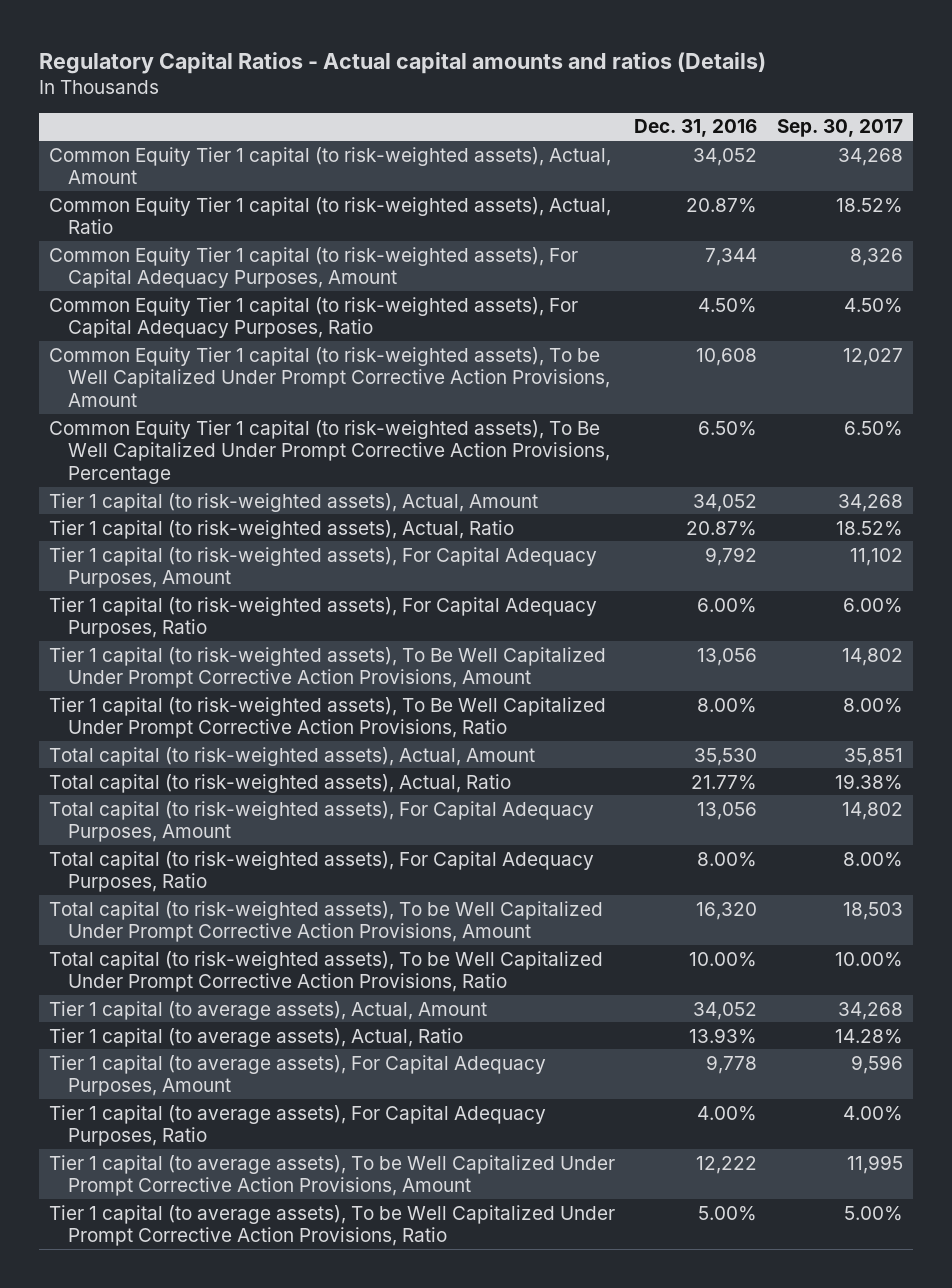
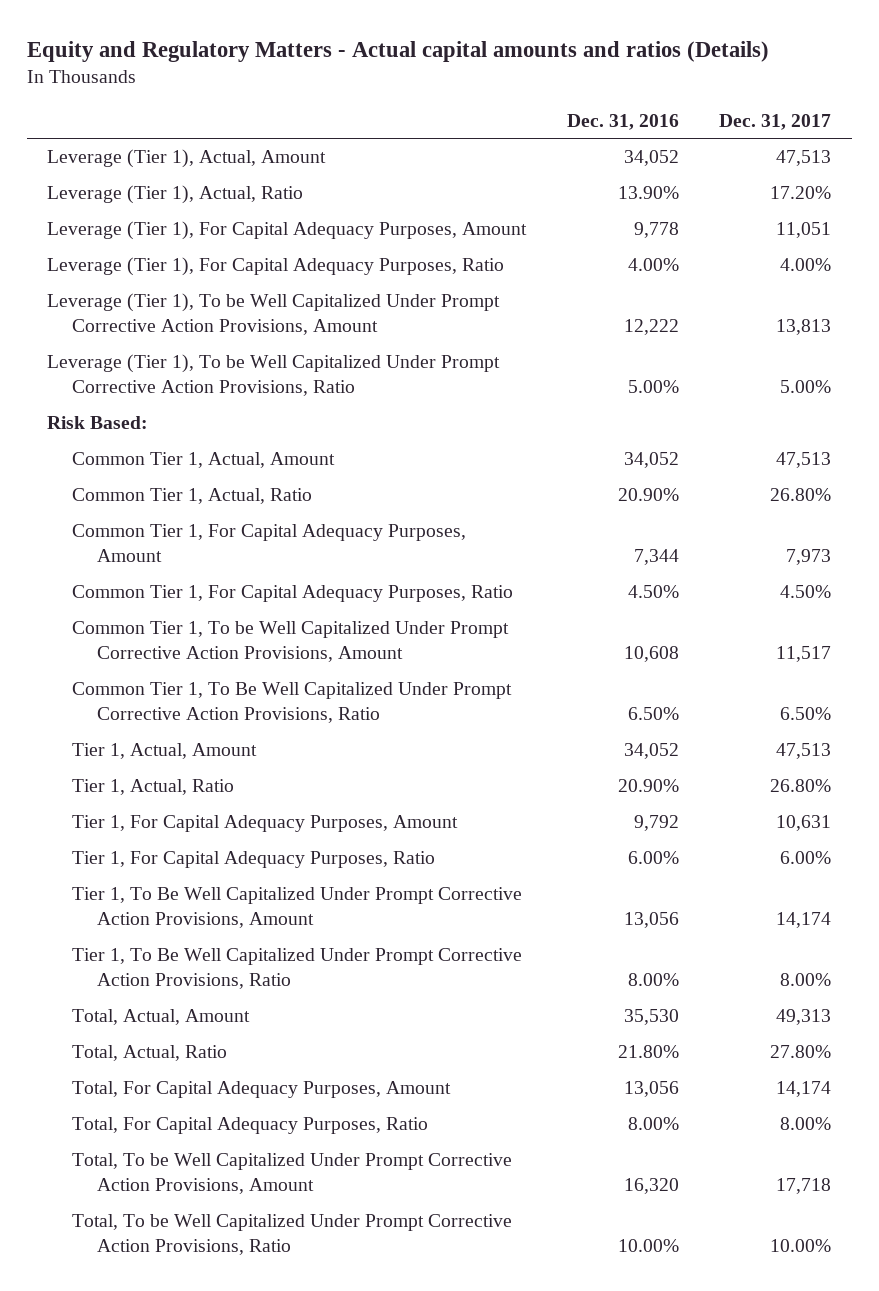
- Regulatory Capital Ratios - Actual capital amounts and ratios (Details)
+ Equity and Regulatory Matters - Actual capital amounts and ratios (Details)
- | Dec. 31, 2016 | Sep. 30, 2017
+ | Dec. 31, 2016 | Dec. 31, 2017
- Common Equity Tier 1 capital (to risk-weighted assets), Actual, Amount | 34,052 | 34,268
- Common Equity Tier 1 capital (to risk-weighted assets), Actual, Ratio | 20.87% | 18.52%
- Common Equity Tier 1 capital (to risk-weighted assets), For Capital Adequacy Purposes, Amount | 7,344 | 8,326
- Common Equity Tier 1 capital (to risk-weighted assets), For Capital Adequacy Purposes, Ratio | 4.50% | 4.50%
- Common Equity Tier 1 capital (to risk-weighted assets), To be Well Capitalized Under Prompt Corrective Action Provisions, Amount | 10,608 | 12,027
- Common Equity Tier 1 capital (to risk-weighted assets), To Be Well Capitalized Under Prompt Corrective Action Provisions, Percentage | 6.50% | 6.50%
- Tier 1 capital (to risk-weighted assets), Actual, Amount | 34,052 | 34,268
- Tier 1 capital (to risk-weighted assets), Actual, Ratio | 20.87% | 18.52%
- Tier 1 capital (to risk-weighted assets), For Capital Adequacy Purposes, Amount | 9,792 | 11,102
- Tier 1 capital (to risk-weighted assets), For Capital Adequacy Purposes, Ratio | 6.00% | 6.00%
- Tier 1 capital (to risk-weighted assets), To Be Well Capitalized Under Prompt Corrective Action Provisions, Amount | 13,056 | 14,802
- Tier 1 capital (to risk-weighted assets), To Be Well Capitalized Under Prompt Corrective Action Provisions, Ratio | 8.00% | 8.00%
- Total capital (to risk-weighted assets), Actual, Amount | 35,530 | 35,851
- Total capital (to risk-weighted assets), Actual, Ratio | 21.77% | 19.38%
- Total capital (to risk-weighted assets), For Capital Adequacy Purposes, Amount | 13,056 | 14,802
- Total capital (to risk-weighted assets), For Capital Adequacy Purposes, Ratio | 8.00% | 8.00%
- Total capital (to risk-weighted assets), To be Well Capitalized Under Prompt Corrective Action Provisions, Amount | 16,320 | 18,503
- Total capital (to risk-weighted assets), To be Well Capitalized Under Prompt Corrective Action Provisions, Ratio | 10.00% | 10.00%
- Tier 1 capital (to average assets), Actual, Amount | 34,052 | 34,268
- Tier 1 capital (to average assets), Actual, Ratio | 13.93% | 14.28%
- Tier 1 capital (to average assets), For Capital Adequacy Purposes, Amount | 9,778 | 9,596
- Tier 1 capital (to average assets), For Capital Adequacy Purposes, Ratio | 4.00% | 4.00%
- Tier 1 capital (to average assets), To be Well Capitalized Under Prompt Corrective Action Provisions, Amount | 12,222 | 11,995
- Tier 1 capital (to average assets), To be Well Capitalized Under Prompt Corrective Action Provisions, Ratio | 5.00% | 5.00%
+ Leverage (Tier 1), Actual, Amount | 34,052 | 47,513
+ Leverage (Tier 1), Actual, Ratio | 13.90% | 17.20%
+ Leverage (Tier 1), For Capital Adequacy Purposes, Amount | 9,778 | 11,051
+ Leverage (Tier 1), For Capital Adequacy Purposes, Ratio | 4.00% | 4.00%
+ Leverage (Tier 1), To be Well Capitalized Under Prompt Corrective Action Provisions, Amount | 12,222 | 13,813
+ Leverage (Tier 1), To be Well Capitalized Under Prompt Corrective Action Provisions, Ratio | 5.00% | 5.00%
+ Risk Based:
+ Common Tier 1, Actual, Amount | 34,052 | 47,513
+ Common Tier 1, Actual, Ratio | 20.90% | 26.80%
+ Common Tier 1, For Capital Adequacy Purposes, Amount | 7,344 | 7,973
+ Common Tier 1, For Capital Adequacy Purposes, Ratio | 4.50% | 4.50%
+ Common Tier 1, To be Well Capitalized Under Prompt Corrective Action Provisions, Amount | 10,608 | 11,517
+ Common Tier 1, To Be Well Capitalized Under Prompt Corrective Action Provisions, Ratio | 6.50% | 6.50%
+ Tier 1, Actual, Amount | 34,052 | 47,513
+ Tier 1, Actual, Ratio | 20.90% | 26.80%
+ Tier 1, For Capital Adequacy Purposes, Amount | 9,792 | 10,631
+ Tier 1, For Capital Adequacy Purposes, Ratio | 6.00% | 6.00%
+ Tier 1, To Be Well Capitalized Under Prompt Corrective Action Provisions, Amount | 13,056 | 14,174
+ Tier 1, To Be Well Capitalized Under Prompt Corrective Action Provisions, Ratio | 8.00% | 8.00%
+ Total, Actual, Amount | 35,530 | 49,313
+ Total, Actual, Ratio | 21.80% | 27.80%
+ Total, For Capital Adequacy Purposes, Amount | 13,056 | 14,174
+ Total, For Capital Adequacy Purposes, Ratio | 8.00% | 8.00%
+ Total, To be Well Capitalized Under Prompt Corrective Action Provisions, Amount | 16,320 | 17,718
+ Total, To be Well Capitalized Under Prompt Corrective Action Provisions, Ratio | 10.00% | 10.00%

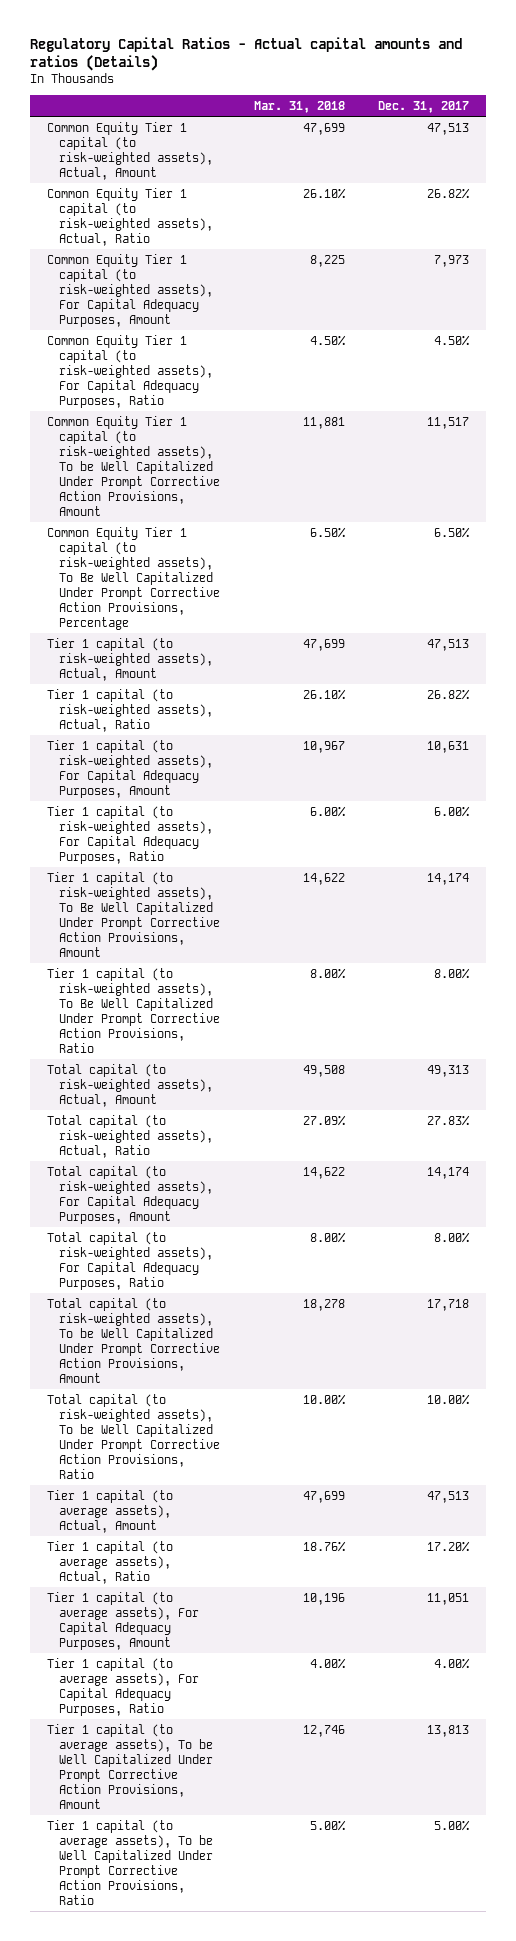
- Equity and Regulatory Matters - Actual capital amounts and ratios (Details)
+ Regulatory Capital Ratios - Actual capital amounts and ratios (Details)
- | Dec. 31, 2016 | Dec. 31, 2017
+ | Mar. 31, 2018 | Dec. 31, 2017
- Leverage (Tier 1), Actual, Amount | 34,052 | 47,513
- Leverage (Tier 1), Actual, Ratio | 13.90% | 17.20%
- Leverage (Tier 1), For Capital Adequacy Purposes, Amount | 9,778 | 11,051
- Leverage (Tier 1), For Capital Adequacy Purposes, Ratio | 4.00% | 4.00%
- Leverage (Tier 1), To be Well Capitalized Under Prompt Corrective Action Provisions, Amount | 12,222 | 13,813
- Leverage (Tier 1), To be Well Capitalized Under Prompt Corrective Action Provisions, Ratio | 5.00% | 5.00%
- Risk Based:
- Common Tier 1, Actual, Amount | 34,052 | 47,513
- Common Tier 1, Actual, Ratio | 20.90% | 26.80%
- Common Tier 1, For Capital Adequacy Purposes, Amount | 7,344 | 7,973
- Common Tier 1, For Capital Adequacy Purposes, Ratio | 4.50% | 4.50%
- Common Tier 1, To be Well Capitalized Under Prompt Corrective Action Provisions, Amount | 10,608 | 11,517
- Common Tier 1, To Be Well Capitalized Under Prompt Corrective Action Provisions, Ratio | 6.50% | 6.50%
- Tier 1, Actual, Amount | 34,052 | 47,513
- Tier 1, Actual, Ratio | 20.90% | 26.80%
- Tier 1, For Capital Adequacy Purposes, Amount | 9,792 | 10,631
- Tier 1, For Capital Adequacy Purposes, Ratio | 6.00% | 6.00%
- Tier 1, To Be Well Capitalized Under Prompt Corrective Action Provisions, Amount | 13,056 | 14,174
- Tier 1, To Be Well Capitalized Under Prompt Corrective Action Provisions, Ratio | 8.00% | 8.00%
- Total, Actual, Amount | 35,530 | 49,313
- Total, Actual, Ratio | 21.80% | 27.80%
- Total, For Capital Adequacy Purposes, Amount | 13,056 | 14,174
- Total, For Capital Adequacy Purposes, Ratio | 8.00% | 8.00%
- Total, To be Well Capitalized Under Prompt Corrective Action Provisions, Amount | 16,320 | 17,718
- Total, To be Well Capitalized Under Prompt Corrective Action Provisions, Ratio | 10.00% | 10.00%
+ Common Equity Tier 1 capital (to risk-weighted assets), Actual, Amount | 47,699 | 47,513
+ Common Equity Tier 1 capital (to risk-weighted assets), Actual, Ratio | 26.10% | 26.82%
+ Common Equity Tier 1 capital (to risk-weighted assets), For Capital Adequacy Purposes, Amount | 8,225 | 7,973
+ Common Equity Tier 1 capital (to risk-weighted assets), For Capital Adequacy Purposes, Ratio | 4.50% | 4.50%
+ Common Equity Tier 1 capital (to risk-weighted assets), To be Well Capitalized Under Prompt Corrective Action Provisions, Amount | 11,881 | 11,517
+ Common Equity Tier 1 capital (to risk-weighted assets), To Be Well Capitalized Under Prompt Corrective Action Provisions, Percentage | 6.50% | 6.50%
+ Tier 1 capital (to risk-weighted assets), Actual, Amount | 47,699 | 47,513
+ Tier 1 capital (to risk-weighted assets), Actual, Ratio | 26.10% | 26.82%
+ Tier 1 capital (to risk-weighted assets), For Capital Adequacy Purposes, Amount | 10,967 | 10,631
+ Tier 1 capital (to risk-weighted assets), For Capital Adequacy Purposes, Ratio | 6.00% | 6.00%
+ Tier 1 capital (to risk-weighted assets), To Be Well Capitalized Under Prompt Corrective Action Provisions, Amount | 14,622 | 14,174
+ Tier 1 capital (to risk-weighted assets), To Be Well Capitalized Under Prompt Corrective Action Provisions, Ratio | 8.00% | 8.00%
+ Total capital (to risk-weighted assets), Actual, Amount | 49,508 | 49,313
+ Total capital (to risk-weighted assets), Actual, Ratio | 27.09% | 27.83%
+ Total capital (to risk-weighted assets), For Capital Adequacy Purposes, Amount | 14,622 | 14,174
+ Total capital (to risk-weighted assets), For Capital Adequacy Purposes, Ratio | 8.00% | 8.00%
+ Total capital (to risk-weighted assets), To be Well Capitalized Under Prompt Corrective Action Provisions, Amount | 18,278 | 17,718
+ Total capital (to risk-weighted assets), To be Well Capitalized Under Prompt Corrective Action Provisions, Ratio | 10.00% | 10.00%
+ Tier 1 capital (to average assets), Actual, Amount | 47,699 | 47,513
+ Tier 1 capital (to average assets), Actual, Ratio | 18.76% | 17.20%
+ Tier 1 capital (to average assets), For Capital Adequacy Purposes, Amount | 10,196 | 11,051
+ Tier 1 capital (to average assets), For Capital Adequacy Purposes, Ratio | 4.00% | 4.00%
+ Tier 1 capital (to average assets), To be Well Capitalized Under Prompt Corrective Action Provisions, Amount | 12,746 | 13,813
+ Tier 1 capital (to average assets), To be Well Capitalized Under Prompt Corrective Action Provisions, Ratio | 5.00% | 5.00%

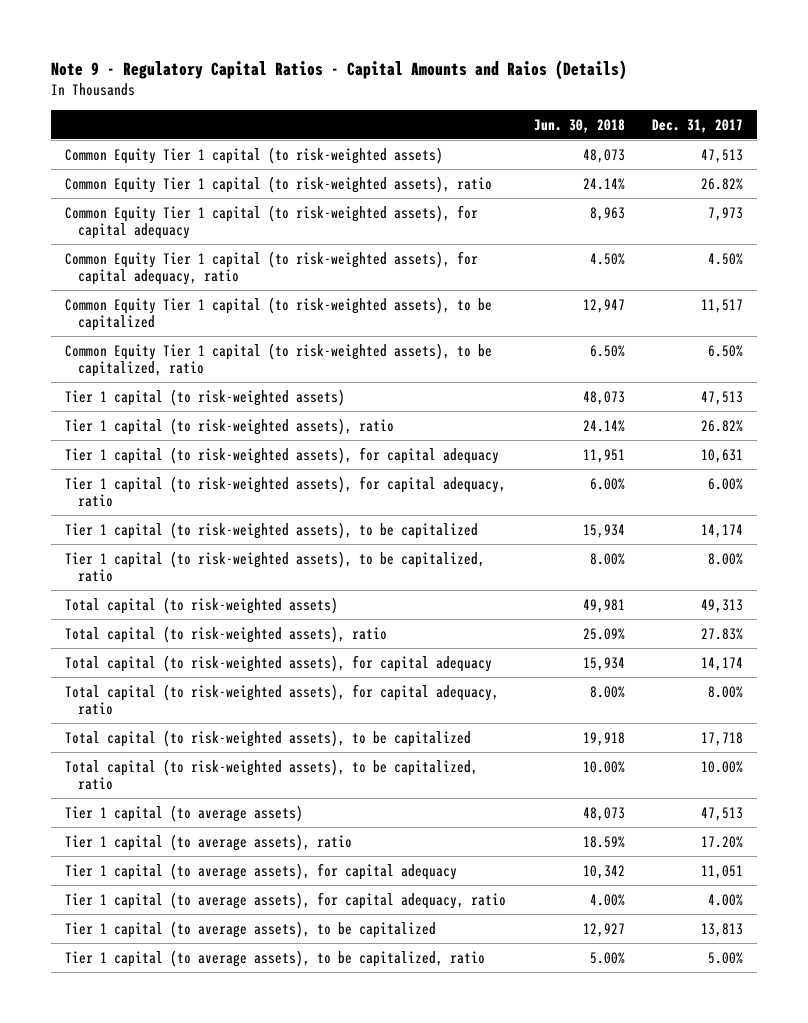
- Regulatory Capital Ratios - Actual capital amounts and ratios (Details)
+ Note 9 - Regulatory Capital Ratios - Capital Amounts and Raios (Details)
- | Mar. 31, 2018 | Dec. 31, 2017
+ | Jun. 30, 2018 | Dec. 31, 2017
- Common Equity Tier 1 capital (to risk-weighted assets), Actual, Amount | 47,699 | 47,513
- Common Equity Tier 1 capital (to risk-weighted assets), Actual, Ratio | 26.10% | 26.82%
- Common Equity Tier 1 capital (to risk-weighted assets), For Capital Adequacy Purposes, Amount | 8,225 | 7,973
- Common Equity Tier 1 capital (to risk-weighted assets), For Capital Adequacy Purposes, Ratio | 4.50% | 4.50%
- Common Equity Tier 1 capital (to risk-weighted assets), To be Well Capitalized Under Prompt Corrective Action Provisions, Amount | 11,881 | 11,517
- Common Equity Tier 1 capital (to risk-weighted assets), To Be Well Capitalized Under Prompt Corrective Action Provisions, Percentage | 6.50% | 6.50%
- Tier 1 capital (to risk-weighted assets), Actual, Amount | 47,699 | 47,513
- Tier 1 capital (to risk-weighted assets), Actual, Ratio | 26.10% | 26.82%
- Tier 1 capital (to risk-weighted assets), For Capital Adequacy Purposes, Amount | 10,967 | 10,631
- Tier 1 capital (to risk-weighted assets), For Capital Adequacy Purposes, Ratio | 6.00% | 6.00%
- Tier 1 capital (to risk-weighted assets), To Be Well Capitalized Under Prompt Corrective Action Provisions, Amount | 14,622 | 14,174
- Tier 1 capital (to risk-weighted assets), To Be Well Capitalized Under Prompt Corrective Action Provisions, Ratio | 8.00% | 8.00%
- Total capital (to risk-weighted assets), Actual, Amount | 49,508 | 49,313
- Total capital (to risk-weighted assets), Actual, Ratio | 27.09% | 27.83%
- Total capital (to risk-weighted assets), For Capital Adequacy Purposes, Amount | 14,622 | 14,174
- Total capital (to risk-weighted assets), For Capital Adequacy Purposes, Ratio | 8.00% | 8.00%
- Total capital (to risk-weighted assets), To be Well Capitalized Under Prompt Corrective Action Provisions, Amount | 18,278 | 17,718
- Total capital (to risk-weighted assets), To be Well Capitalized Under Prompt Corrective Action Provisions, Ratio | 10.00% | 10.00%
- Tier 1 capital (to average assets), Actual, Amount | 47,699 | 47,513
- Tier 1 capital (to average assets), Actual, Ratio | 18.76% | 17.20%
- Tier 1 capital (to average assets), For Capital Adequacy Purposes, Amount | 10,196 | 11,051
- Tier 1 capital (to average assets), For Capital Adequacy Purposes, Ratio | 4.00% | 4.00%
- Tier 1 capital (to average assets), To be Well Capitalized Under Prompt Corrective Action Provisions, Amount | 12,746 | 13,813
- Tier 1 capital (to average assets), To be Well Capitalized Under Prompt Corrective Action Provisions, Ratio | 5.00% | 5.00%
+ Common Equity Tier 1 capital (to risk-weighted assets) | 48,073 | 47,513
+ Common Equity Tier 1 capital (to risk-weighted assets), ratio | 24.14% | 26.82%
+ Common Equity Tier 1 capital (to risk-weighted assets), for capital adequacy | 8,963 | 7,973
+ Common Equity Tier 1 capital (to risk-weighted assets), for capital adequacy, ratio | 4.50% | 4.50%
+ Common Equity Tier 1 capital (to risk-weighted assets), to be capitalized | 12,947 | 11,517
+ Common Equity Tier 1 capital (to risk-weighted assets), to be capitalized, ratio | 6.50% | 6.50%
+ Tier 1 capital (to risk-weighted assets) | 48,073 | 47,513
+ Tier 1 capital (to risk-weighted assets), ratio | 24.14% | 26.82%
+ Tier 1 capital (to risk-weighted assets), for capital adequacy | 11,951 | 10,631
+ Tier 1 capital (to risk-weighted assets), for capital adequacy, ratio | 6.00% | 6.00%
+ Tier 1 capital (to risk-weighted assets), to be capitalized | 15,934 | 14,174
+ Tier 1 capital (to risk-weighted assets), to be capitalized, ratio | 8.00% | 8.00%
+ Total capital (to risk-weighted assets) | 49,981 | 49,313
+ Total capital (to risk-weighted assets), ratio | 25.09% | 27.83%
+ Total capital (to risk-weighted assets), for capital adequacy | 15,934 | 14,174
+ Total capital (to risk-weighted assets), for capital adequacy, ratio | 8.00% | 8.00%
+ Total capital (to risk-weighted assets), to be capitalized | 19,918 | 17,718
+ Total capital (to risk-weighted assets), to be capitalized, ratio | 10.00% | 10.00%
+ Tier 1 capital (to average assets) | 48,073 | 47,513
+ Tier 1 capital (to average assets), ratio | 18.59% | 17.20%
+ Tier 1 capital (to average assets), for capital adequacy | 10,342 | 11,051
+ Tier 1 capital (to average assets), for capital adequacy, ratio | 4.00% | 4.00%
+ Tier 1 capital (to average assets), to be capitalized | 12,927 | 13,813
+ Tier 1 capital (to average assets), to be capitalized, ratio | 5.00% | 5.00%

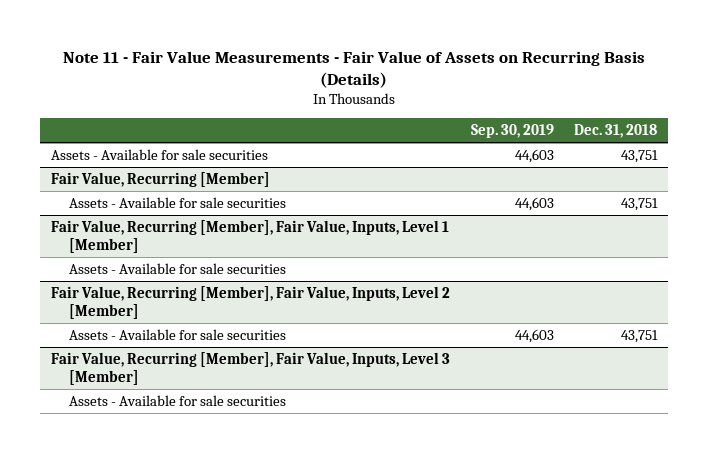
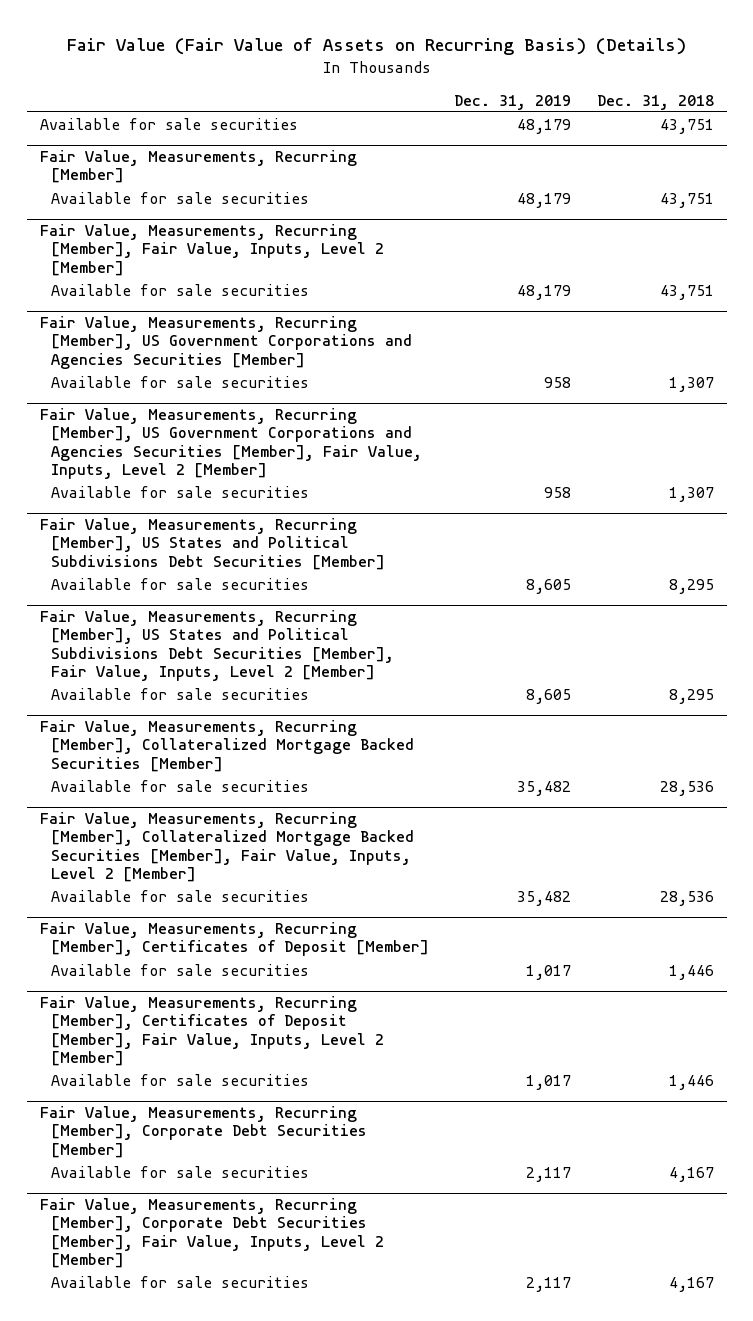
- Note 11 - Fair Value Measurements - Fair Value of Assets on Recurring Basis (Details)
+ Fair Value (Fair Value of Assets on Recurring Basis) (Details)
- | Sep. 30, 2019 | Dec. 31, 2018
+ | Dec. 31, 2019 | Dec. 31, 2018
- Assets - Available for sale securities | 44,603 | 43,751
- Fair Value, Recurring [Member]
- Assets - Available for sale securities | 44,603 | 43,751
- Fair Value, Recurring [Member], Fair Value, Inputs, Level 1 [Member]
- Assets - Available for sale securities
- Fair Value, Recurring [Member], Fair Value, Inputs, Level 2 [Member]
- Assets - Available for sale securities | 44,603 | 43,751
- Fair Value, Recurring [Member], Fair Value, Inputs, Level 3 [Member]
- Assets - Available for sale securities
+ Available for sale securities | 48,179 | 43,751
+ Fair Value, Measurements, Recurring [Member]
+ Available for sale securities | 48,179 | 43,751
+ Fair Value, Measurements, Recurring [Member], Fair Value, Inputs, Level 2 [Member]
+ Available for sale securities | 48,179 | 43,751
+ Fair Value, Measurements, Recurring [Member], US Government Corporations and Agencies Securities [Member]
+ Available for sale securities | 958 | 1,307
+ Fair Value, Measurements, Recurring [Member], US Government Corporations and Agencies Securities [Member], Fair Value, Inputs, Level 2 [Member]
+ Available for sale securities | 958 | 1,307
+ Fair Value, Measurements, Recurring [Member], US States and Political Subdivisions Debt Securities [Member]
+ Available for sale securities | 8,605 | 8,295
+ Fair Value, Measurements, Recurring [Member], US States and Political Subdivisions Debt Securities [Member], Fair Value, Inputs, Level 2 [Member]
+ Available for sale securities | 8,605 | 8,295
+ Fair Value, Measurements, Recurring [Member], Collateralized Mortgage Backed Securities [Member]
+ Available for sale securities | 35,482 | 28,536
+ Fair Value, Measurements, Recurring [Member], Collateralized Mortgage Backed Securities [Member], Fair Value, Inputs, Level 2 [Member]
+ Available for sale securities | 35,482 | 28,536
+ Fair Value, Measurements, Recurring [Member], Certificates of Deposit [Member]
+ Available for sale securities | 1,017 | 1,446
+ Fair Value, Measurements, Recurring [Member], Certificates of Deposit [Member], Fair Value, Inputs, Level 2 [Member]
+ Available for sale securities | 1,017 | 1,446
+ Fair Value, Measurements, Recurring [Member], Corporate Debt Securities [Member]
+ Available for sale securities | 2,117 | 4,167
+ Fair Value, Measurements, Recurring [Member], Corporate Debt Securities [Member], Fair Value, Inputs, Level 2 [Member]
+ Available for sale securities | 2,117 | 4,167

